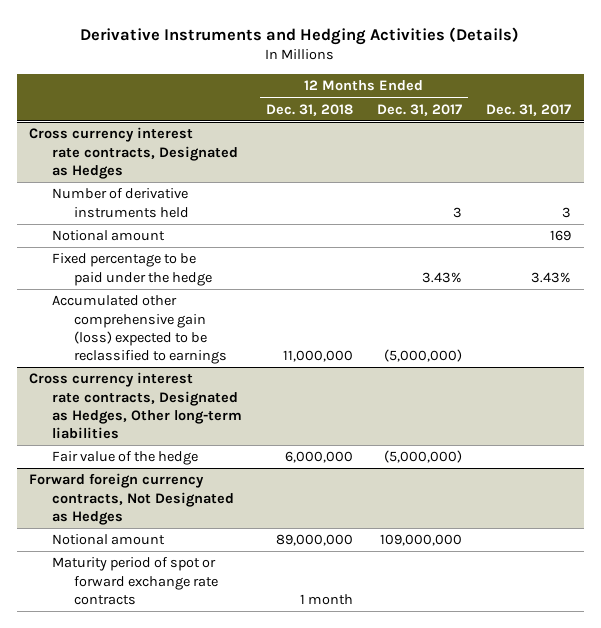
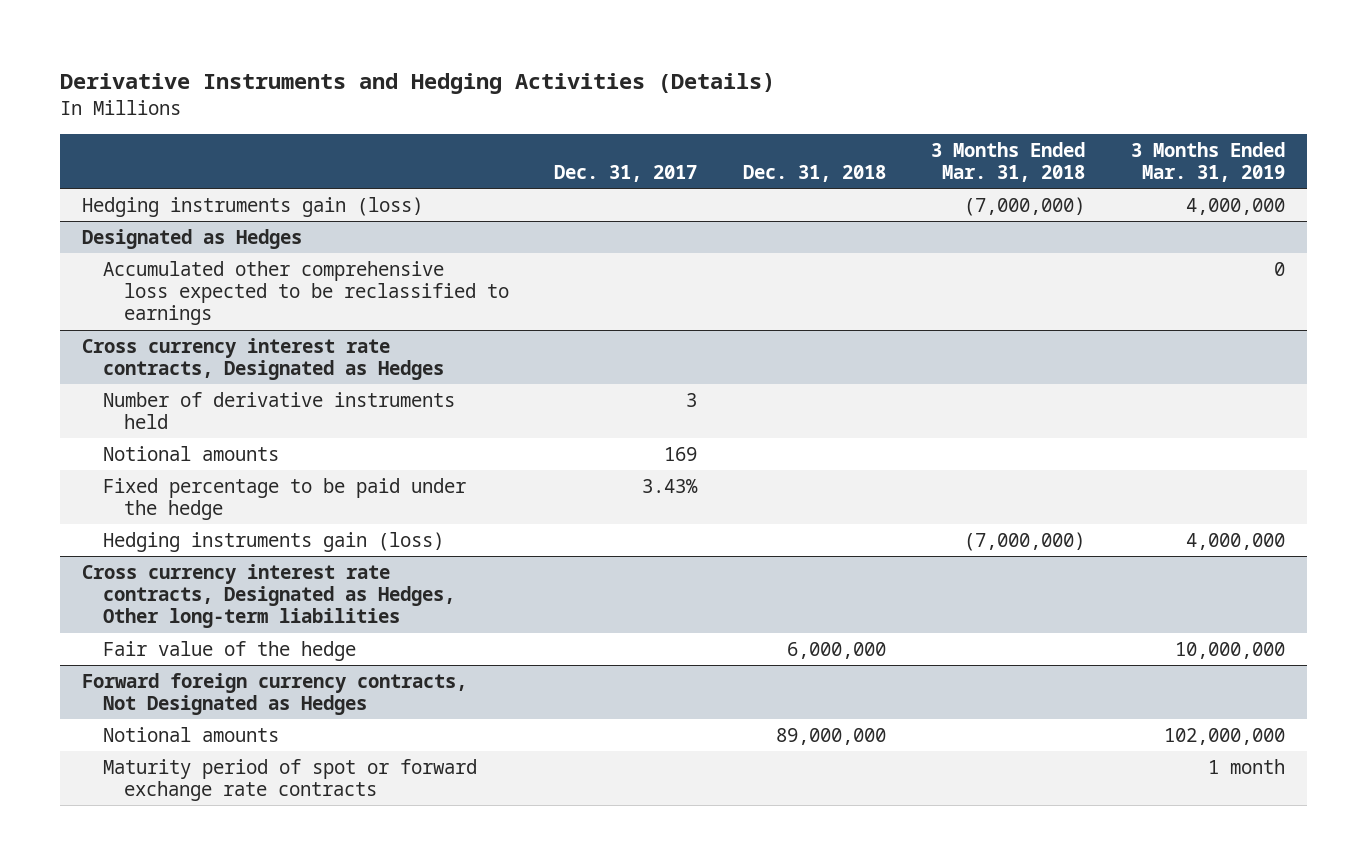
- | 12 Months Ended Dec. 31, 2018 | 12 Months Ended Dec. 31, 2017 | Dec. 31, 2017
+ | Dec. 31, 2017 | Dec. 31, 2018 | 3 Months Ended Mar. 31, 2018 | 3 Months Ended Mar. 31, 2019
+ Hedging instruments gain (loss) | | | (7,000,000) | 4,000,000
+ Designated as Hedges
+ Accumulated other comprehensive loss expected to be reclassified to earnings | | | | 0
@ Cross currency interest rate contracts, Designated as Hedges
- Notional amount | | | 169
+ Notional amounts | 169 | | |
- Accumulated other comprehensive gain (loss) expected to be reclassified to earnings | 11,000,000 | (5,000,000) |
+ Hedging instruments gain (loss) | | | (7,000,000) | 4,000,000
@ Forward foreign currency contracts, Not Designated as Hedges
- Notional amount | 89,000,000 | 109,000,000 |
+ Notional amounts | | 89,000,000 | | 102,000,000

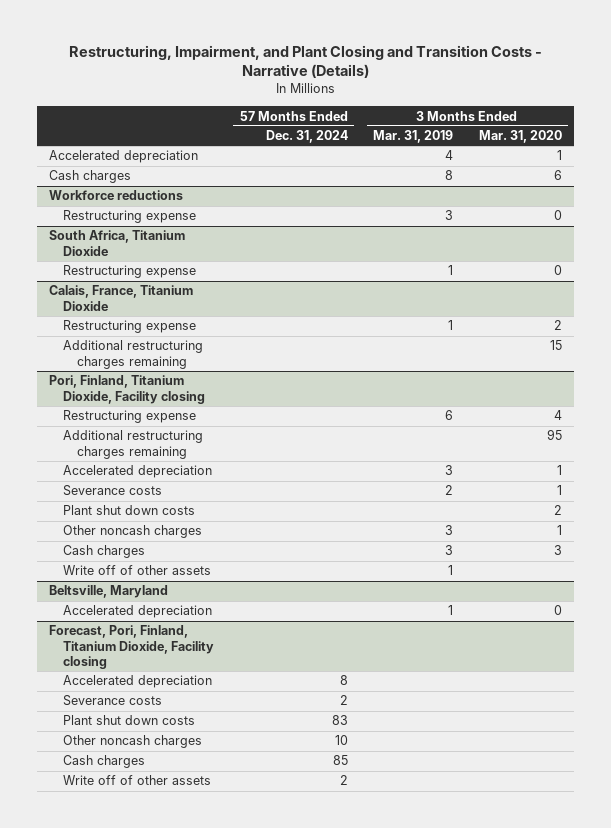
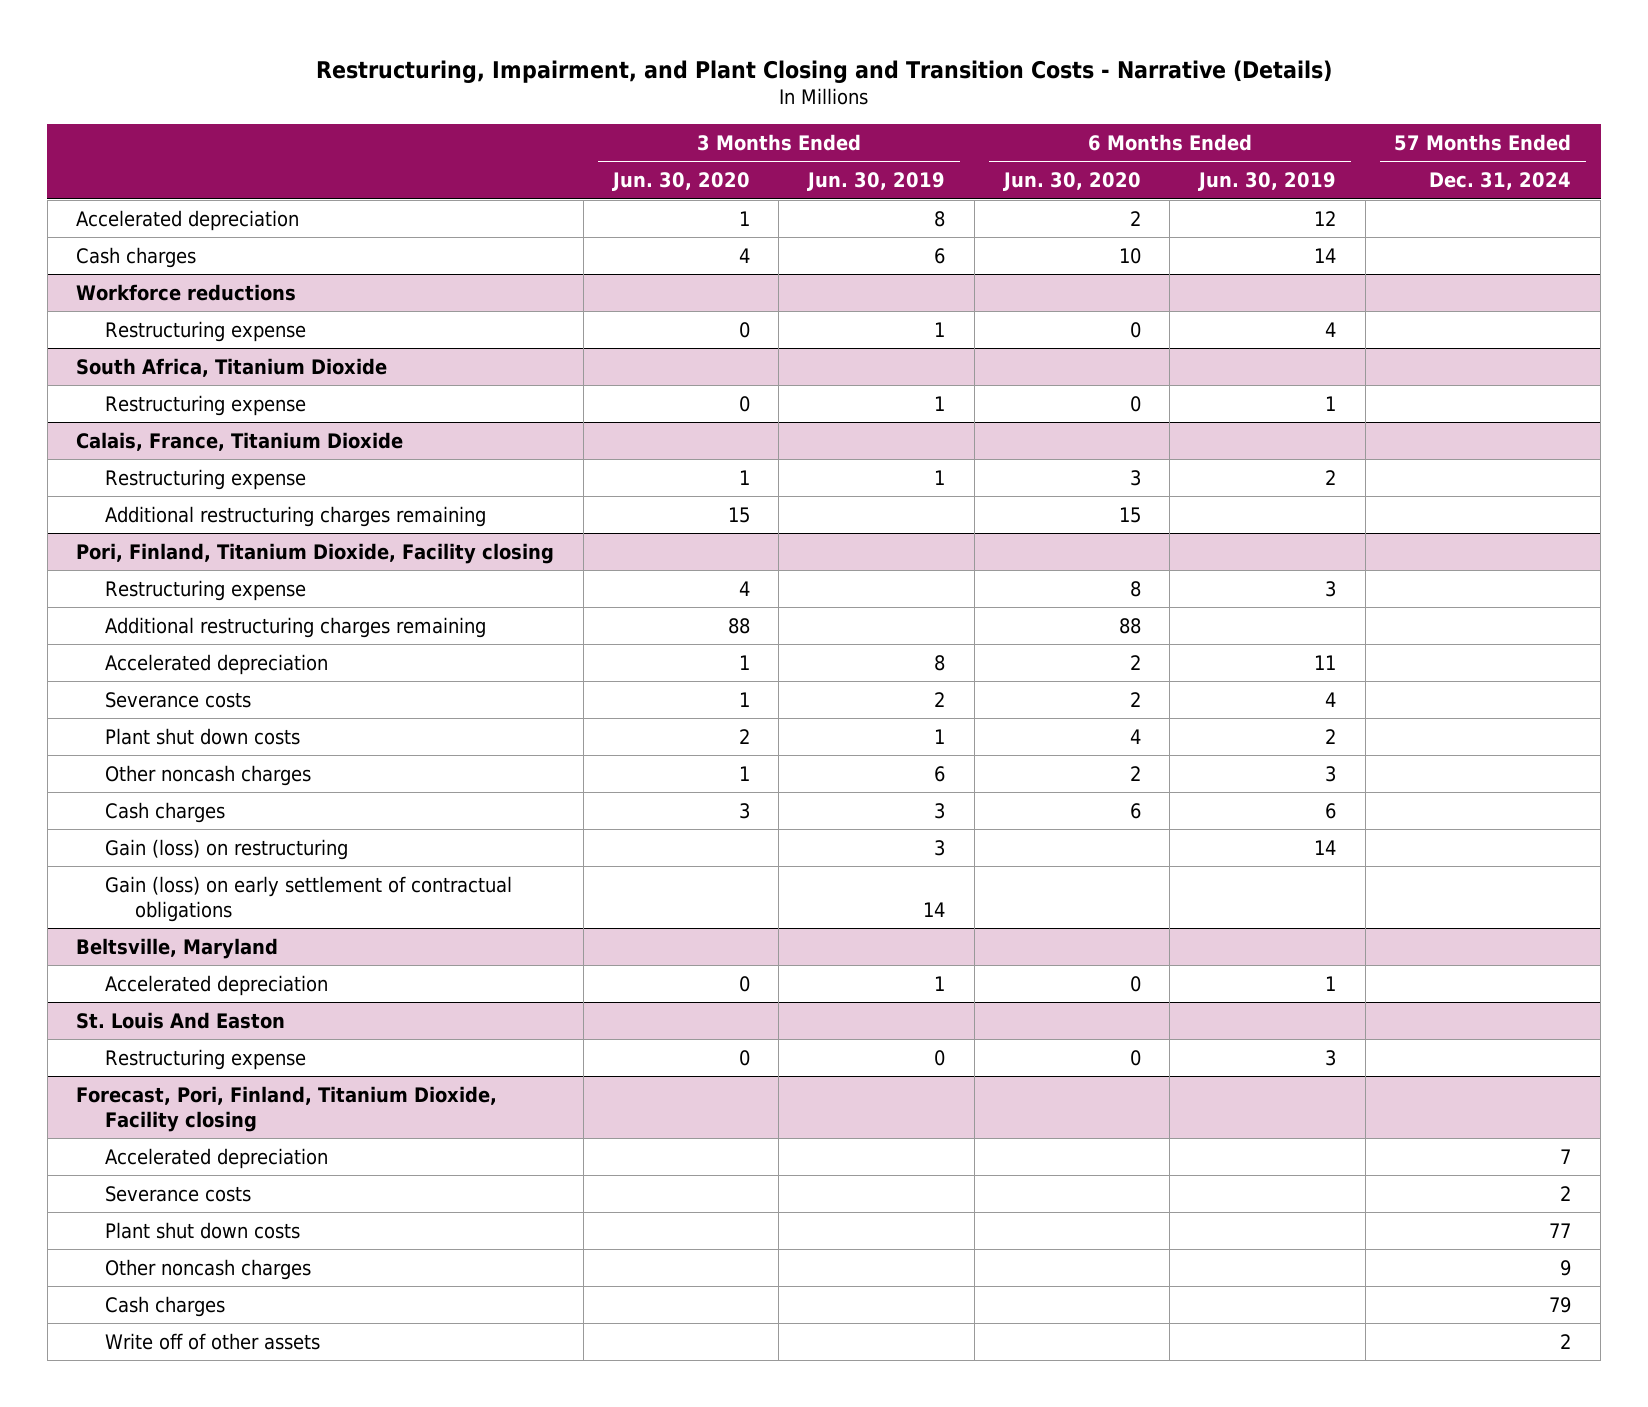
- | 57 Months Ended Dec. 31, 2024 | 3 Months Ended Mar. 31, 2019 | 3 Months Ended Mar. 31, 2020
+ | 3 Months Ended Jun. 30, 2020 | 3 Months Ended Jun. 30, 2019 | 6 Months Ended Jun. 30, 2020 | 6 Months Ended Jun. 30, 2019 | 57 Months Ended Dec. 31, 2024
@ Pori, Finland, Titanium Dioxide, Facility closing
- Write off of other assets | | 1 |
+ Gain (loss) on restructuring | | 3 | | 14 |
+ Gain (loss) on early settlement of contractual obligations | | 14 | | |
+ St. Louis And Easton
+ Restructuring expense | 0 | 0 | 0 | 3 |
@ Forecast, Pori, Finland, Titanium Dioxide, Facility closing
- Accelerated depreciation | 8 | |
+ Accelerated depreciation | | | | | 7
- Plant shut down costs | 83 | |
- Other noncash charges | 10 | |
- Cash charges | 85 | |
+ Plant shut down costs | | | | | 77
+ Other noncash charges | | | | | 9
+ Cash charges | | | | | 79

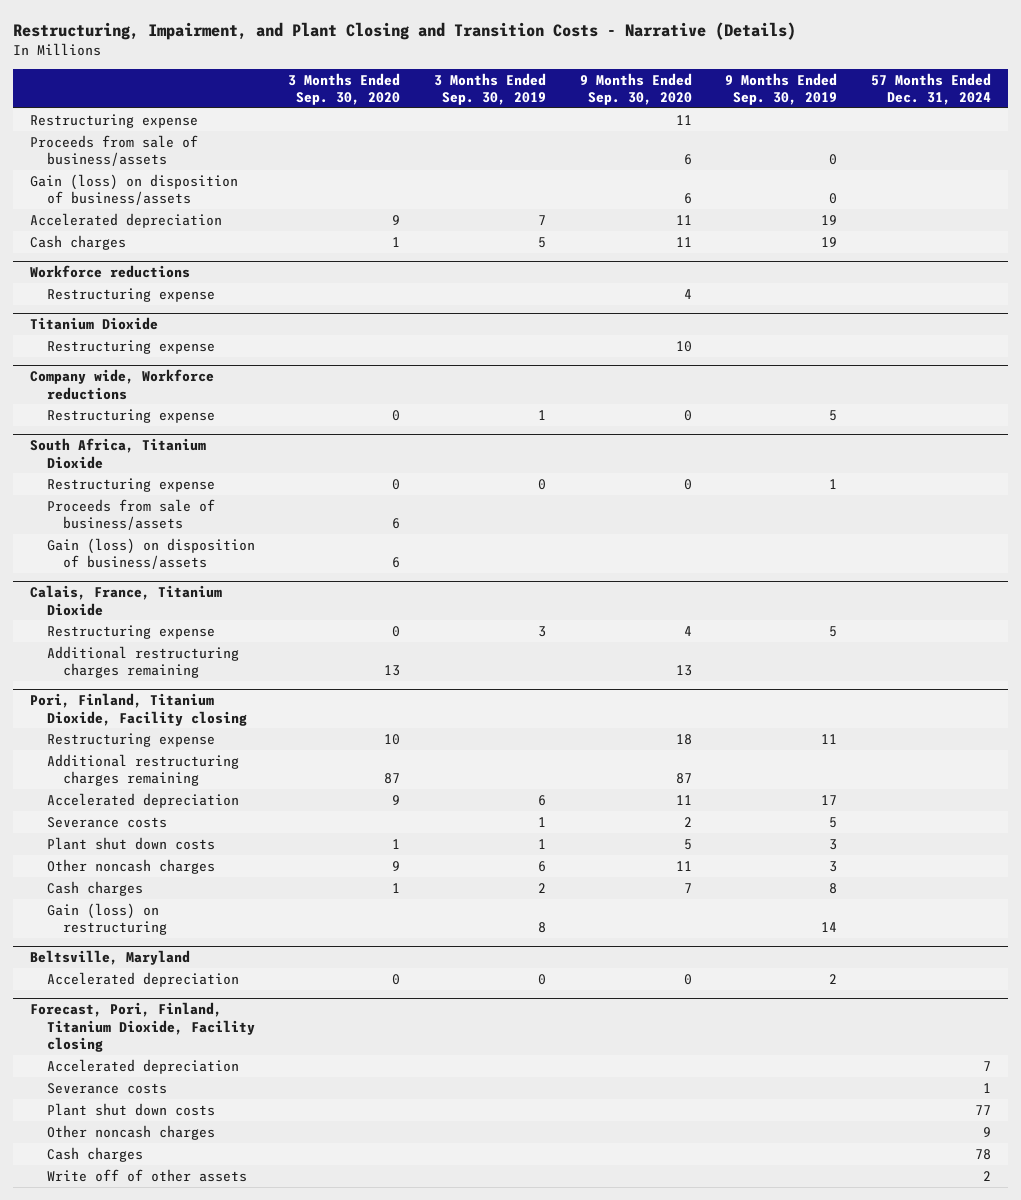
- | 3 Months Ended Jun. 30, 2020 | 3 Months Ended Jun. 30, 2019 | 6 Months Ended Jun. 30, 2020 | 6 Months Ended Jun. 30, 2019 | 57 Months Ended Dec. 31, 2024
+ | 3 Months Ended Sep. 30, 2020 | 3 Months Ended Sep. 30, 2019 | 9 Months Ended Sep. 30, 2020 | 9 Months Ended Sep. 30, 2019 | 57 Months Ended Dec. 31, 2024
+ Restructuring expense | | | 11 | |
+ Proceeds from sale of business/assets | | | 6 | 0 |
+ Gain (loss) on disposition of business/assets | | | 6 | 0 |
+ Titanium Dioxide
+ Restructuring expense | | | 10 | |
+ Company wide, Workforce reductions
+ Restructuring expense | 0 | 1 | 0 | 5 |
@ South Africa, Titanium Dioxide
+ Proceeds from sale of business/assets | 6 | | | |
+ Gain (loss) on disposition of business/assets | 6 | | | |
@ Pori, Finland, Titanium Dioxide, Facility closing
- Gain (loss) on early settlement of contractual obligations | | 14 | | |
- St. Louis And Easton
- Restructuring expense | 0 | 0 | 0 | 3 |
@ Forecast, Pori, Finland, Titanium Dioxide, Facility closing
- Severance costs | | | | | 2
+ Severance costs | | | | | 1
- Cash charges | | | | | 79
+ Cash charges | | | | | 78

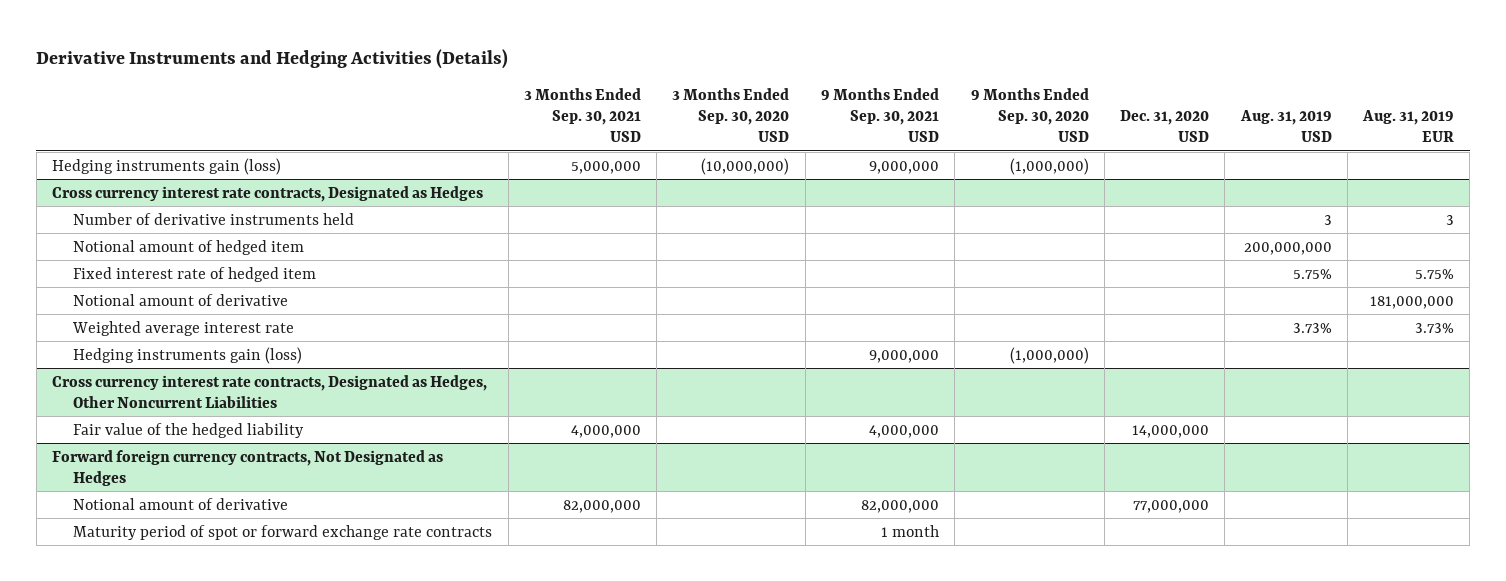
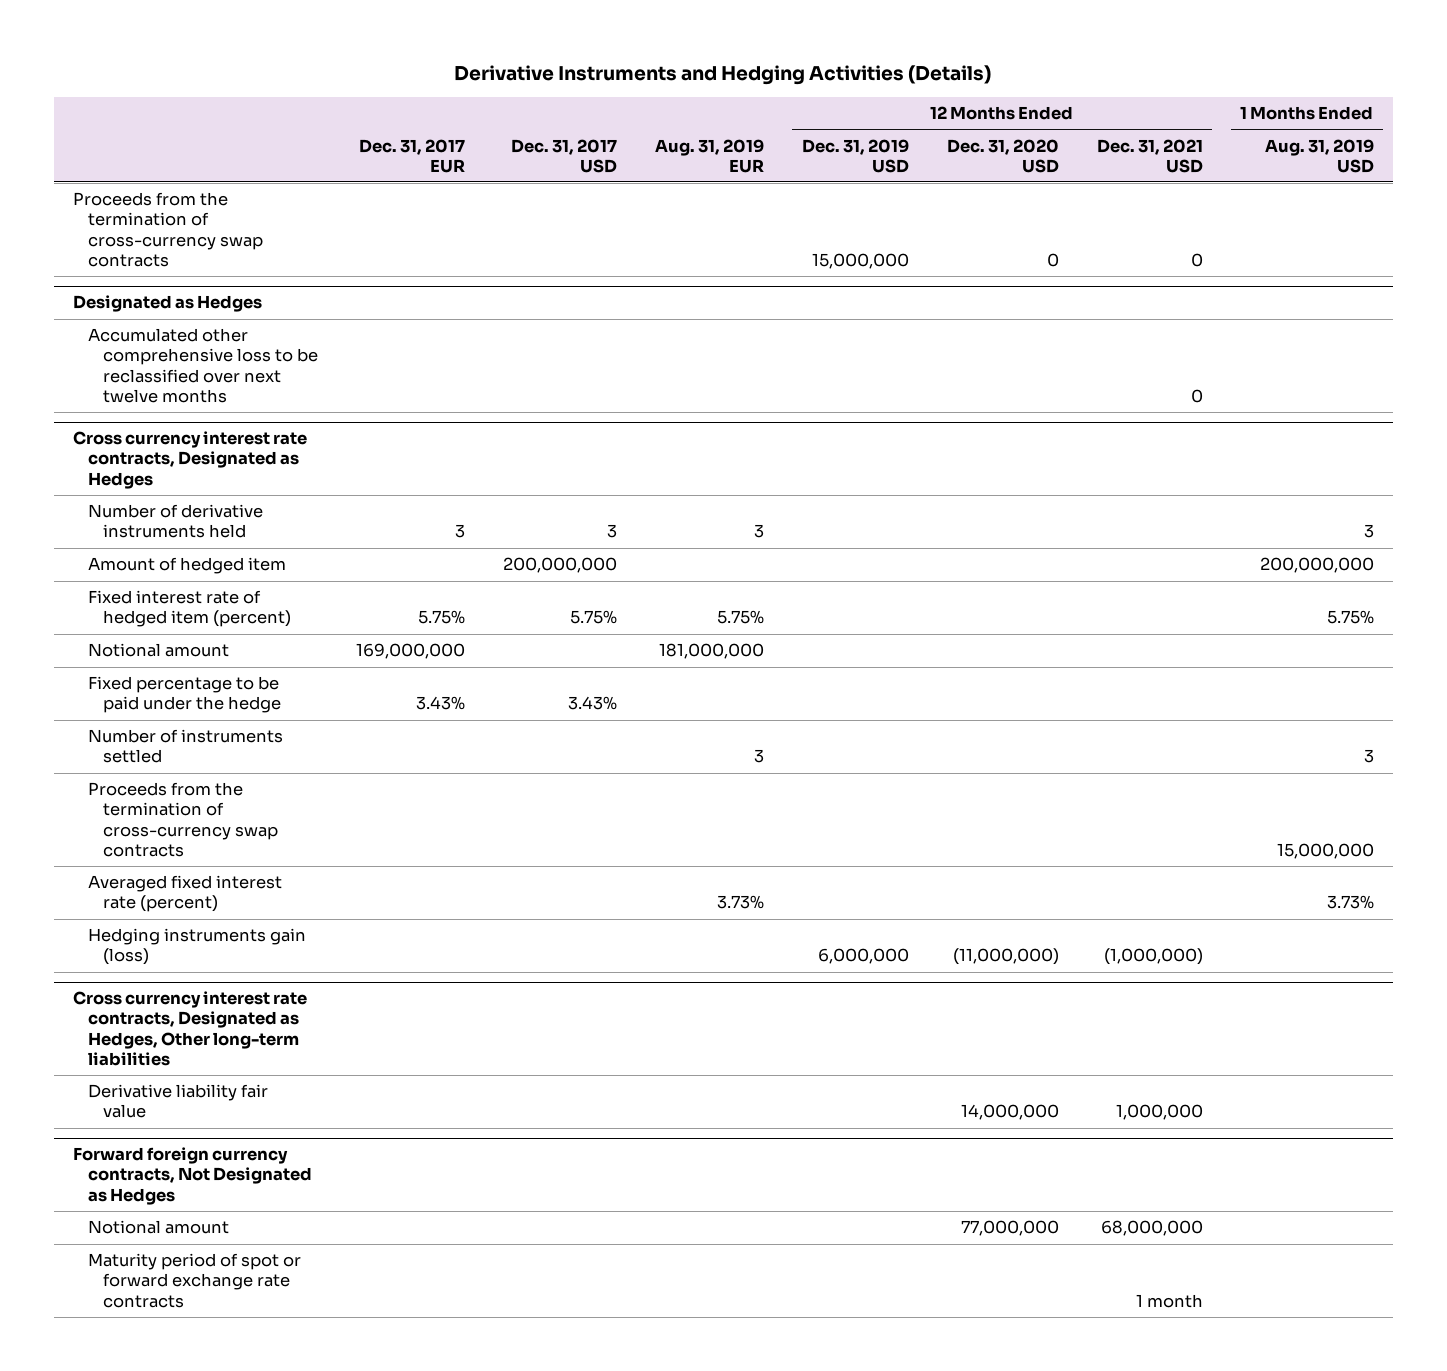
- | 3 Months Ended Sep. 30, 2021 USD | 3 Months Ended Sep. 30, 2020 USD | 9 Months Ended Sep. 30, 2021 USD | 9 Months Ended Sep. 30, 2020 USD | Dec. 31, 2020 USD | Aug. 31, 2019 USD | Aug. 31, 2019 EUR
+ | Dec. 31, 2017 EUR | Dec. 31, 2017 USD | Aug. 31, 2019 EUR | 12 Months Ended Dec. 31, 2019 USD | 12 Months Ended Dec. 31, 2020 USD | 12 Months Ended Dec. 31, 2021 USD | 1 Months Ended Aug. 31, 2019 USD
- Hedging instruments gain (loss) | 5,000,000 | (10,000,000) | 9,000,000 | (1,000,000) | | |
+ Proceeds from the termination of cross-currency swap contracts | | | | 15,000,000 | 0 | 0 |
+ Designated as Hedges
+ Accumulated other comprehensive loss to be reclassified over next twelve months | | | | | | 0 |
@ Cross currency interest rate contracts, Designated as Hedges
- Notional amount of hedged item | | | | | | 200,000,000 |
- Fixed interest rate of hedged item | | | | | | 5.75% | 5.75%
- Notional amount of derivative | | | | | | | 181,000,000
- Weighted average interest rate | | | | | | 3.73% | 3.73%
+ Amount of hedged item | | 200,000,000 | | | | | 200,000,000
+ Fixed interest rate of hedged item (percent) | 5.75% | 5.75% | 5.75% | | | | 5.75%
+ Notional amount | 169,000,000 | | 181,000,000 | | | |
+ Fixed percentage to be paid under the hedge | 3.43% | 3.43% | | | | |
+ Number of instruments settled | | | 3 | | | | 3
+ Proceeds from the termination of cross-currency swap contracts | | | | | | | 15,000,000
+ Averaged fixed interest rate (percent) | | | 3.73% | | | | 3.73%
- Cross currency interest rate contracts, Designated as Hedges, Other Noncurrent Liabilities
- Fair value of the hedged liability | 4,000,000 | | 4,000,000 | | 14,000,000 | |
+ Cross currency interest rate contracts, Designated as Hedges, Other long-term liabilities
+ Derivative liability fair value | | | | | 14,000,000 | 1,000,000 |
@ Forward foreign currency contracts, Not Designated as Hedges
- Notional amount of derivative | 82,000,000 | | 82,000,000 | | 77,000,000 | |
+ Notional amount | | | | | 77,000,000 | 68,000,000 |

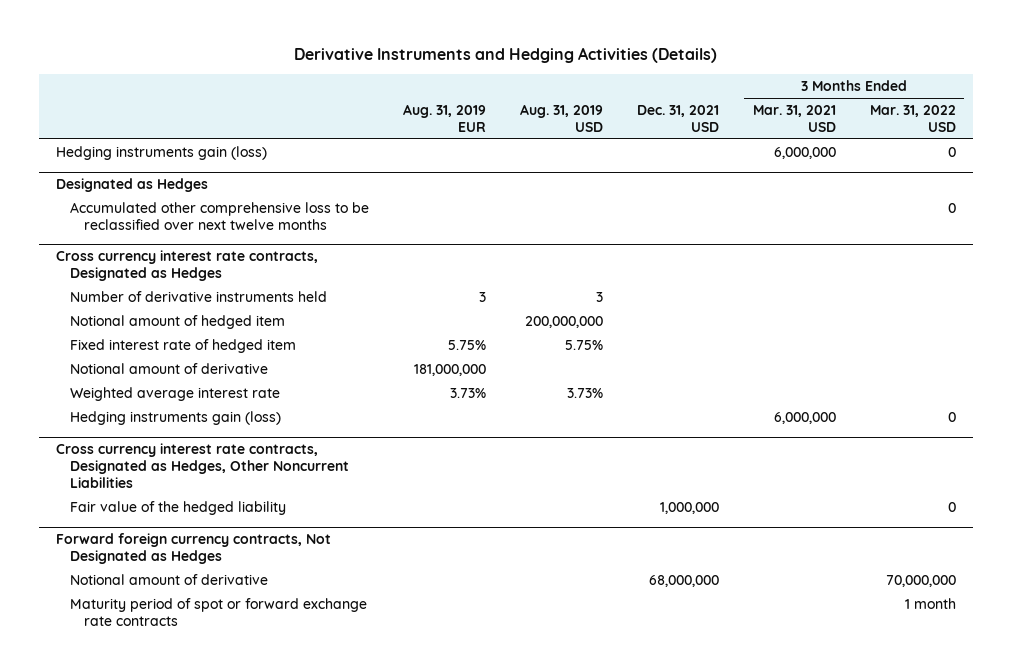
- | Dec. 31, 2017 EUR | Dec. 31, 2017 USD | Aug. 31, 2019 EUR | 12 Months Ended Dec. 31, 2019 USD | 12 Months Ended Dec. 31, 2020 USD | 12 Months Ended Dec. 31, 2021 USD | 1 Months Ended Aug. 31, 2019 USD
+ | Aug. 31, 2019 EUR | Aug. 31, 2019 USD | Dec. 31, 2021 USD | 3 Months Ended Mar. 31, 2021 USD | 3 Months Ended Mar. 31, 2022 USD
- Proceeds from the termination of cross-currency swap contracts | | | | 15,000,000 | 0 | 0 |
+ Hedging instruments gain (loss) | | | | 6,000,000 | 0
@ Cross currency interest rate contracts, Designated as Hedges
- Amount of hedged item | | 200,000,000 | | | | | 200,000,000
- Fixed interest rate of hedged item (percent) | 5.75% | 5.75% | 5.75% | | | | 5.75%
- Notional amount | 169,000,000 | | 181,000,000 | | | |
- Fixed percentage to be paid under the hedge | 3.43% | 3.43% | | | | |
- Number of instruments settled | | | 3 | | | | 3
- Proceeds from the termination of cross-currency swap contracts | | | | | | | 15,000,000
- Averaged fixed interest rate (percent) | | | 3.73% | | | | 3.73%
+ Notional amount of hedged item | | 200,000,000 | | |
+ Fixed interest rate of hedged item | 5.75% | 5.75% | | |
+ Notional amount of derivative | 181,000,000 | | | |
+ Weighted average interest rate | 3.73% | 3.73% | | |
- Cross currency interest rate contracts, Designated as Hedges, Other long-term liabilities
- Derivative liability fair value | | | | | 14,000,000 | 1,000,000 |
+ Cross currency interest rate contracts, Designated as Hedges, Other Noncurrent Liabilities
+ Fair value of the hedged liability | | | 1,000,000 | | 0
@ Forward foreign currency contracts, Not Designated as Hedges
- Notional amount | | | | | 77,000,000 | 68,000,000 |
+ Notional amount of derivative | | | 68,000,000 | | 70,000,000

